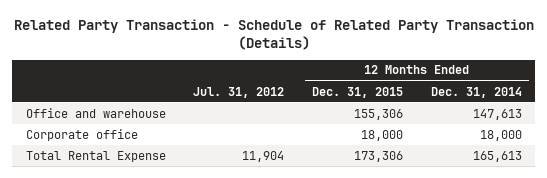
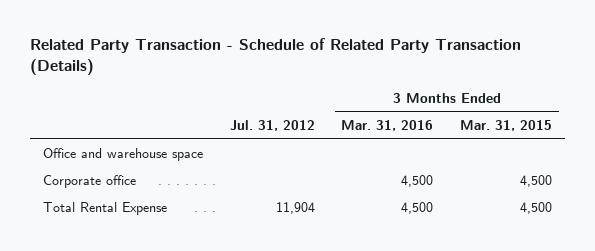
- | Jul. 31, 2012 | 12 Months Ended Dec. 31, 2015 | 12 Months Ended Dec. 31, 2014
+ | Jul. 31, 2012 | 3 Months Ended Mar. 31, 2016 | 3 Months Ended Mar. 31, 2015
- Office and warehouse | | 155,306 | 147,613
+ Office and warehouse space

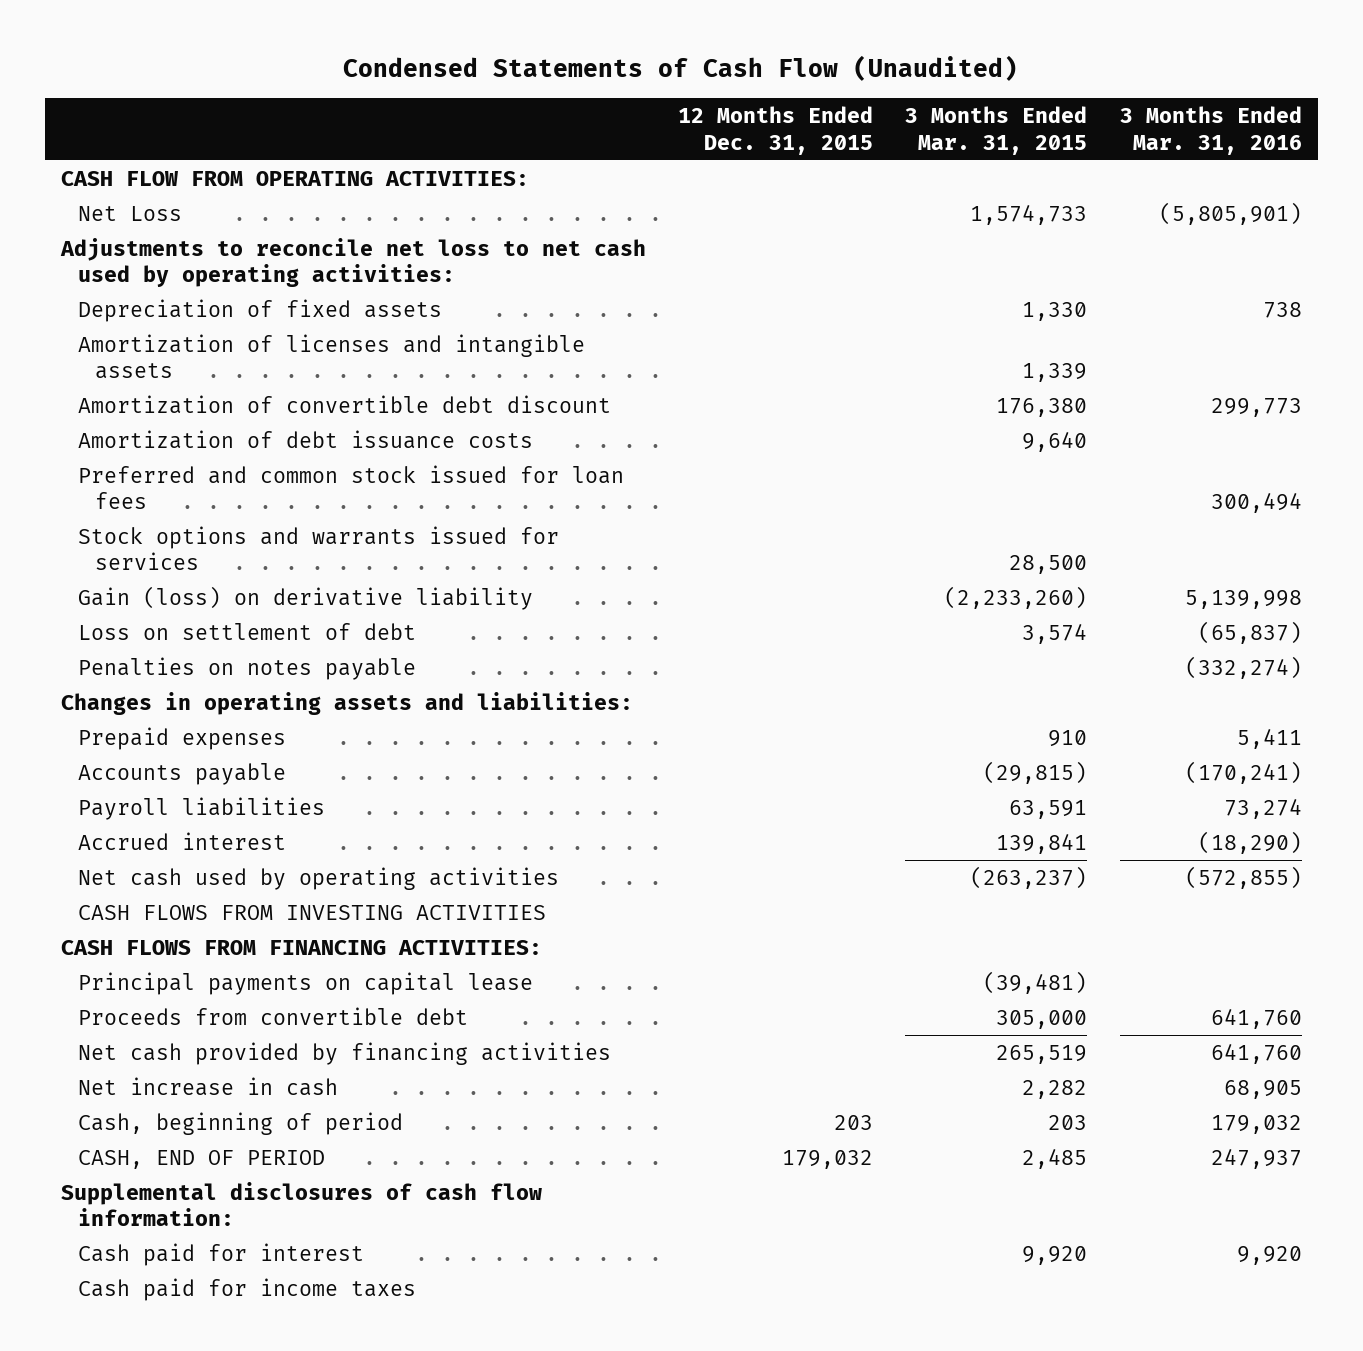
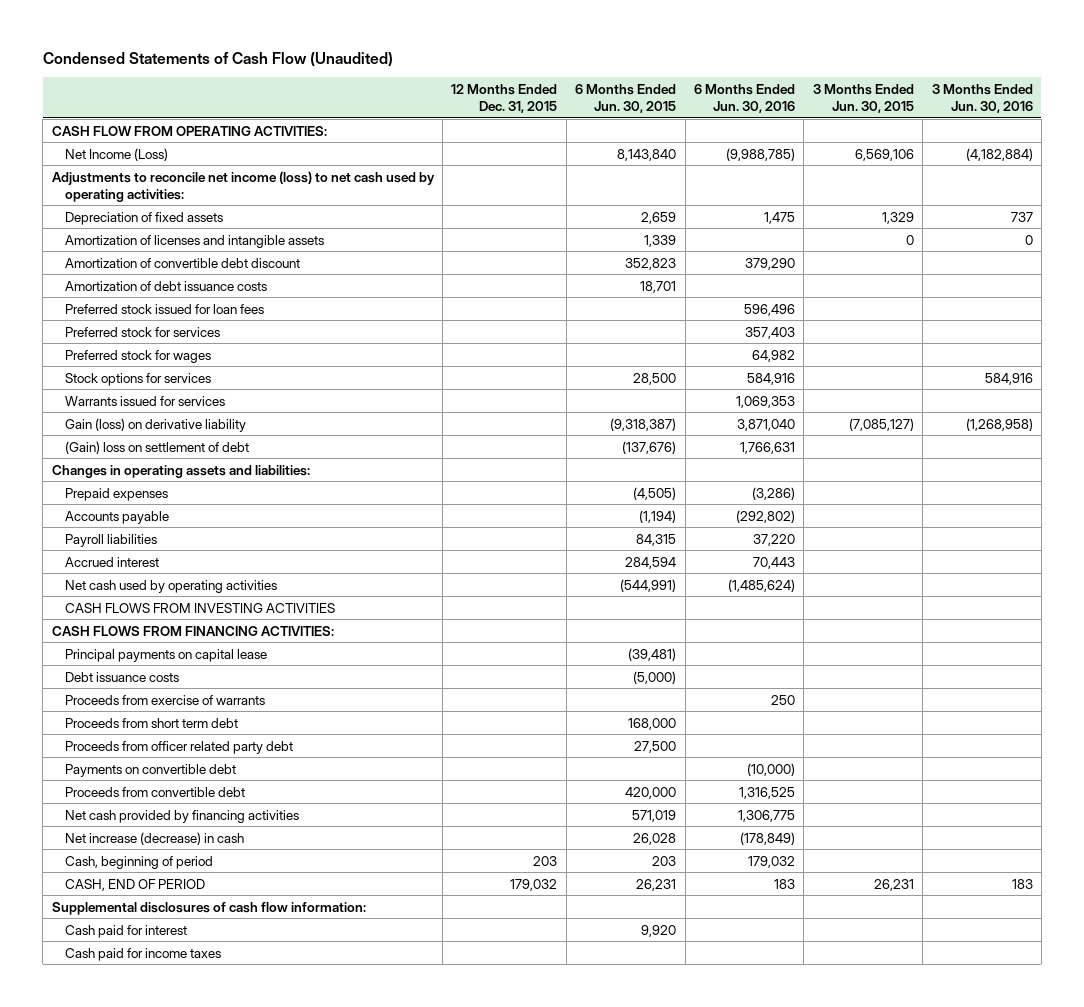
- | 12 Months Ended Dec. 31, 2015 | 3 Months Ended Mar. 31, 2015 | 3 Months Ended Mar. 31, 2016
+ | 12 Months Ended Dec. 31, 2015 | 6 Months Ended Jun. 30, 2015 | 6 Months Ended Jun. 30, 2016 | 3 Months Ended Jun. 30, 2015 | 3 Months Ended Jun. 30, 2016
- Net Loss | | 1,574,733 | (5,805,901)
- Adjustments to reconcile net loss to net cash used by operating activities:
+ Net Income (Loss) | | 8,143,840 | (9,988,785) | 6,569,106 | (4,182,884)
+ Adjustments to reconcile net income (loss) to net cash used by operating activities:
- Preferred and common stock issued for loan fees | | | 300,494
- Stock options and warrants issued for services | | 28,500 |
+ Preferred stock issued for loan fees | | | 596,496 | |
+ Preferred stock for services | | | 357,403 | |
+ Preferred stock for wages | | | 64,982 | |
+ Stock options for services | | 28,500 | 584,916 | | 584,916
+ Warrants issued for services | | | 1,069,353 | |
- Loss on settlement of debt | | 3,574 | (65,837)
- Penalties on notes payable | | | (332,274)
+ (Gain) loss on settlement of debt | | (137,676) | 1,766,631 | |
+ Debt issuance costs | | (5,000) | | |
+ Proceeds from exercise of warrants | | | 250 | |
+ Proceeds from short term debt | | 168,000 | | |
+ Proceeds from officer related party debt | | 27,500 | | |
+ Payments on convertible debt | | | (10,000) | |
- Net increase in cash | | 2,282 | 68,905
+ Net increase (decrease) in cash | | 26,028 | (178,849) | |

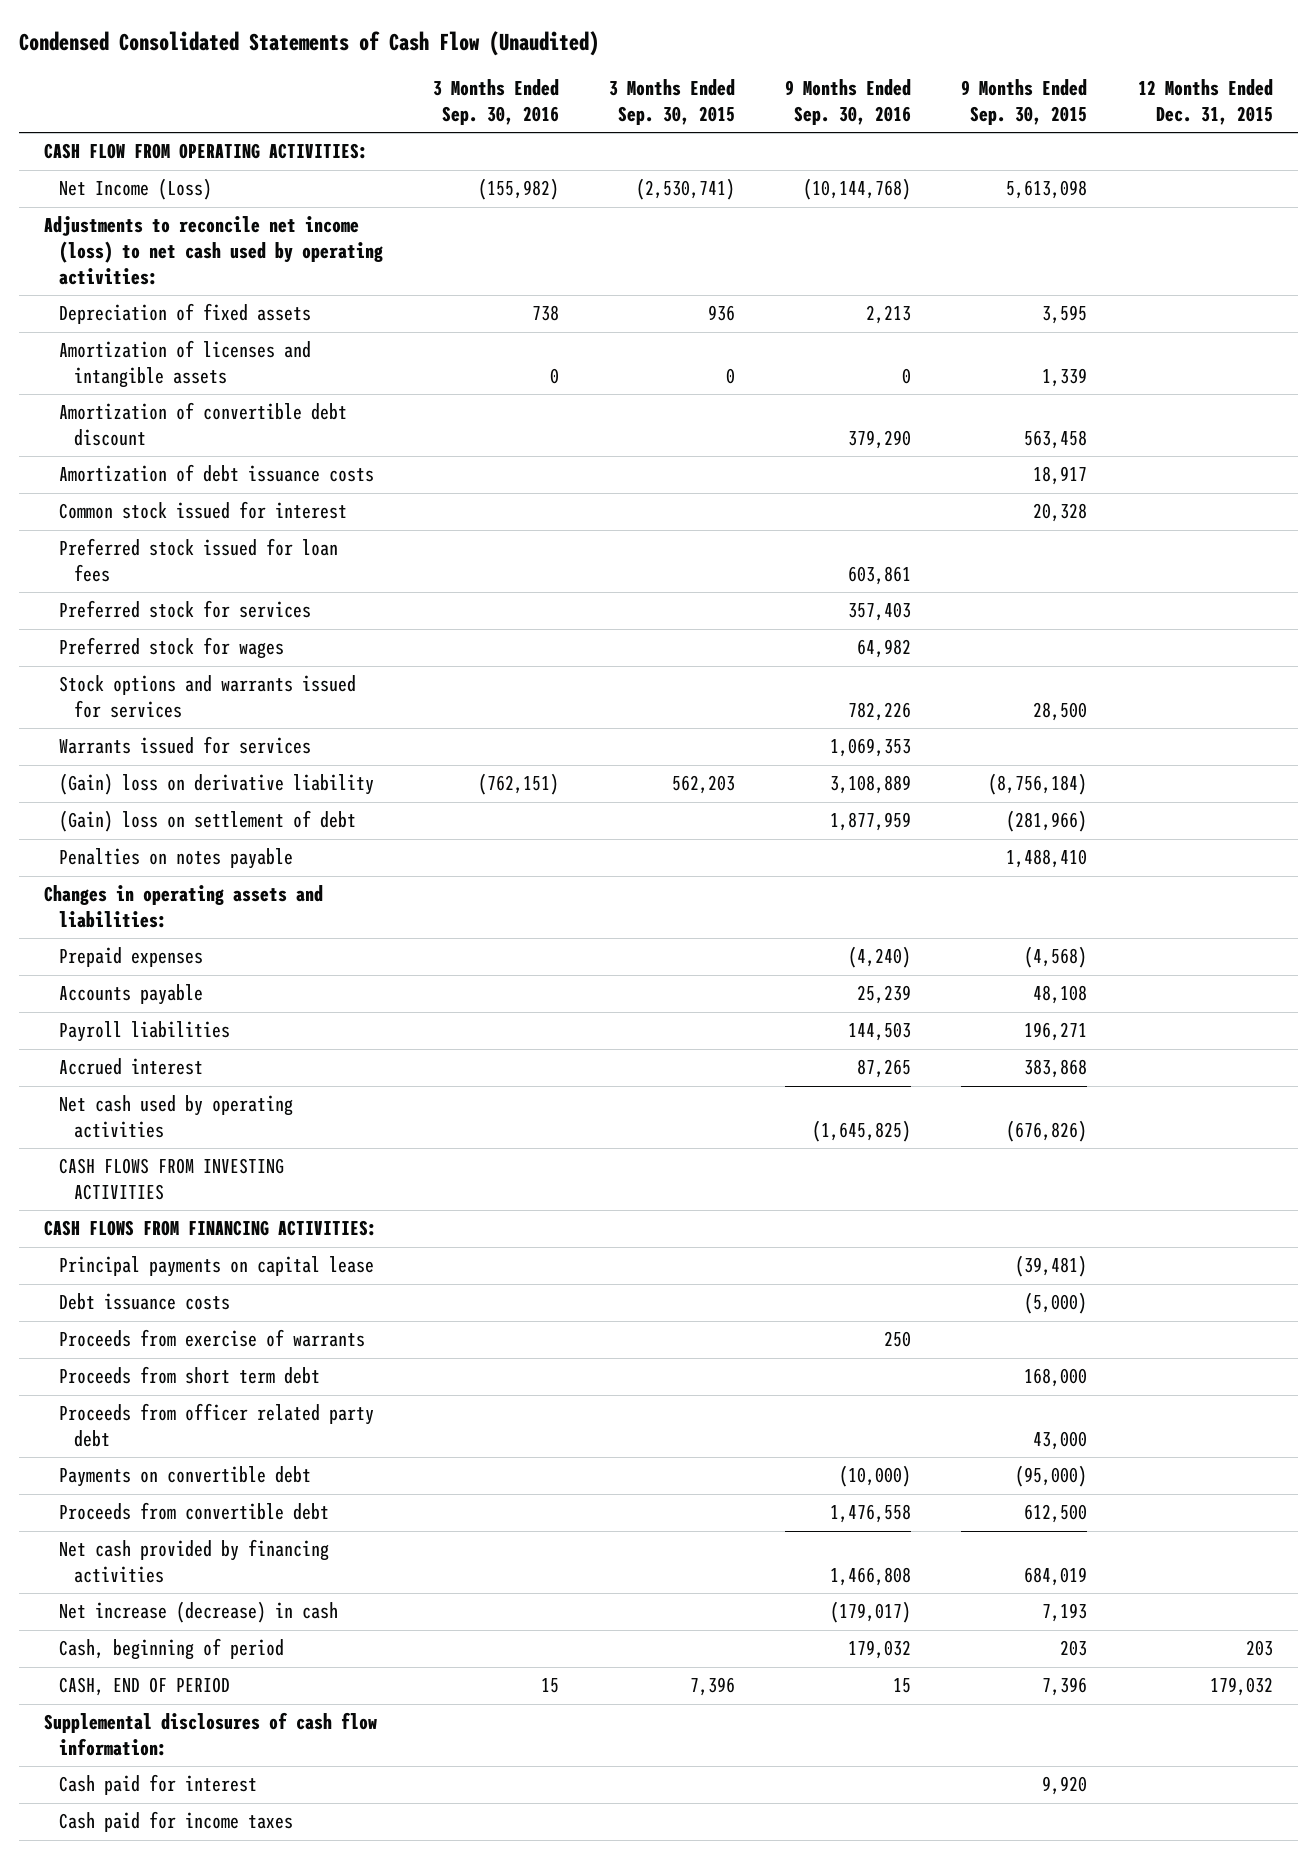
- Condensed Statements of Cash Flow (Unaudited)
+ Condensed Consolidated Statements of Cash Flow (Unaudited)
- | 12 Months Ended Dec. 31, 2015 | 6 Months Ended Jun. 30, 2015 | 6 Months Ended Jun. 30, 2016 | 3 Months Ended Jun. 30, 2015 | 3 Months Ended Jun. 30, 2016
+ | 3 Months Ended Sep. 30, 2016 | 3 Months Ended Sep. 30, 2015 | 9 Months Ended Sep. 30, 2016 | 9 Months Ended Sep. 30, 2015 | 12 Months Ended Dec. 31, 2015
+ Common stock issued for interest | | | | 20,328 |
- Stock options for services | | 28,500 | 584,916 | | 584,916
+ Stock options and warrants issued for services | | | 782,226 | 28,500 |
- Gain (loss) on derivative liability | | (9,318,387) | 3,871,040 | (7,085,127) | (1,268,958)
+ (Gain) loss on derivative liability | (762,151) | 562,203 | 3,108,889 | (8,756,184) |
+ Penalties on notes payable | | | | 1,488,410 |

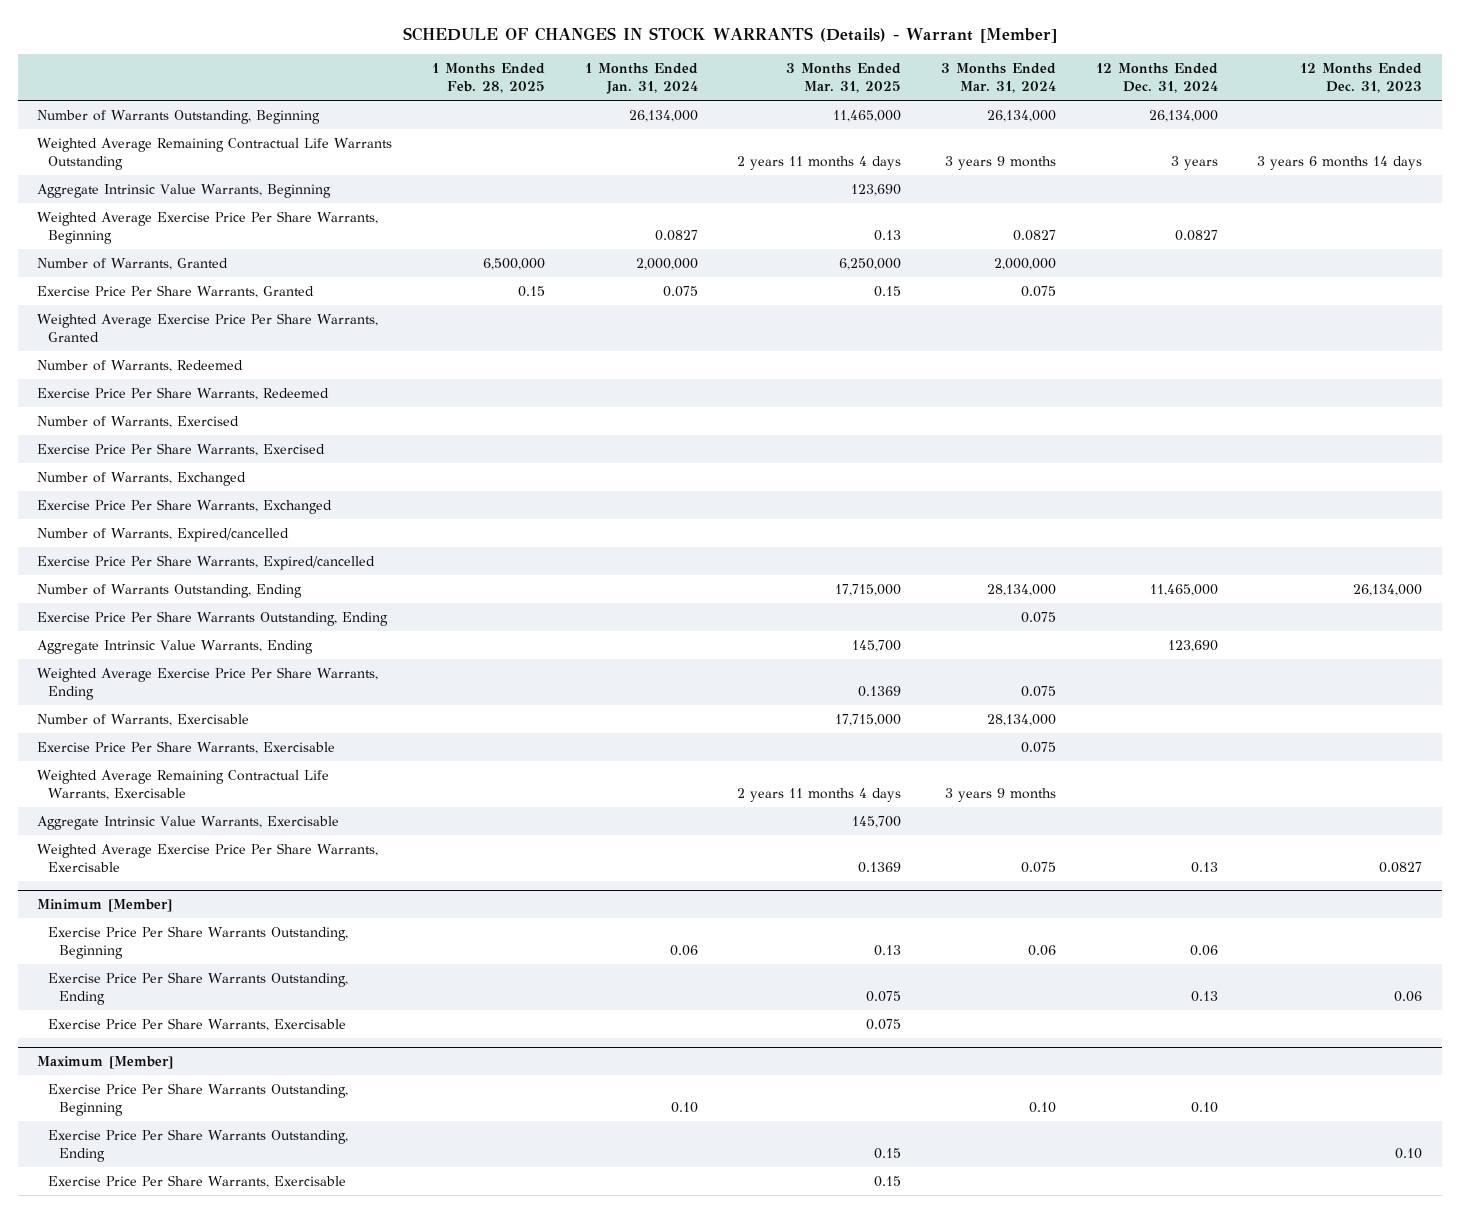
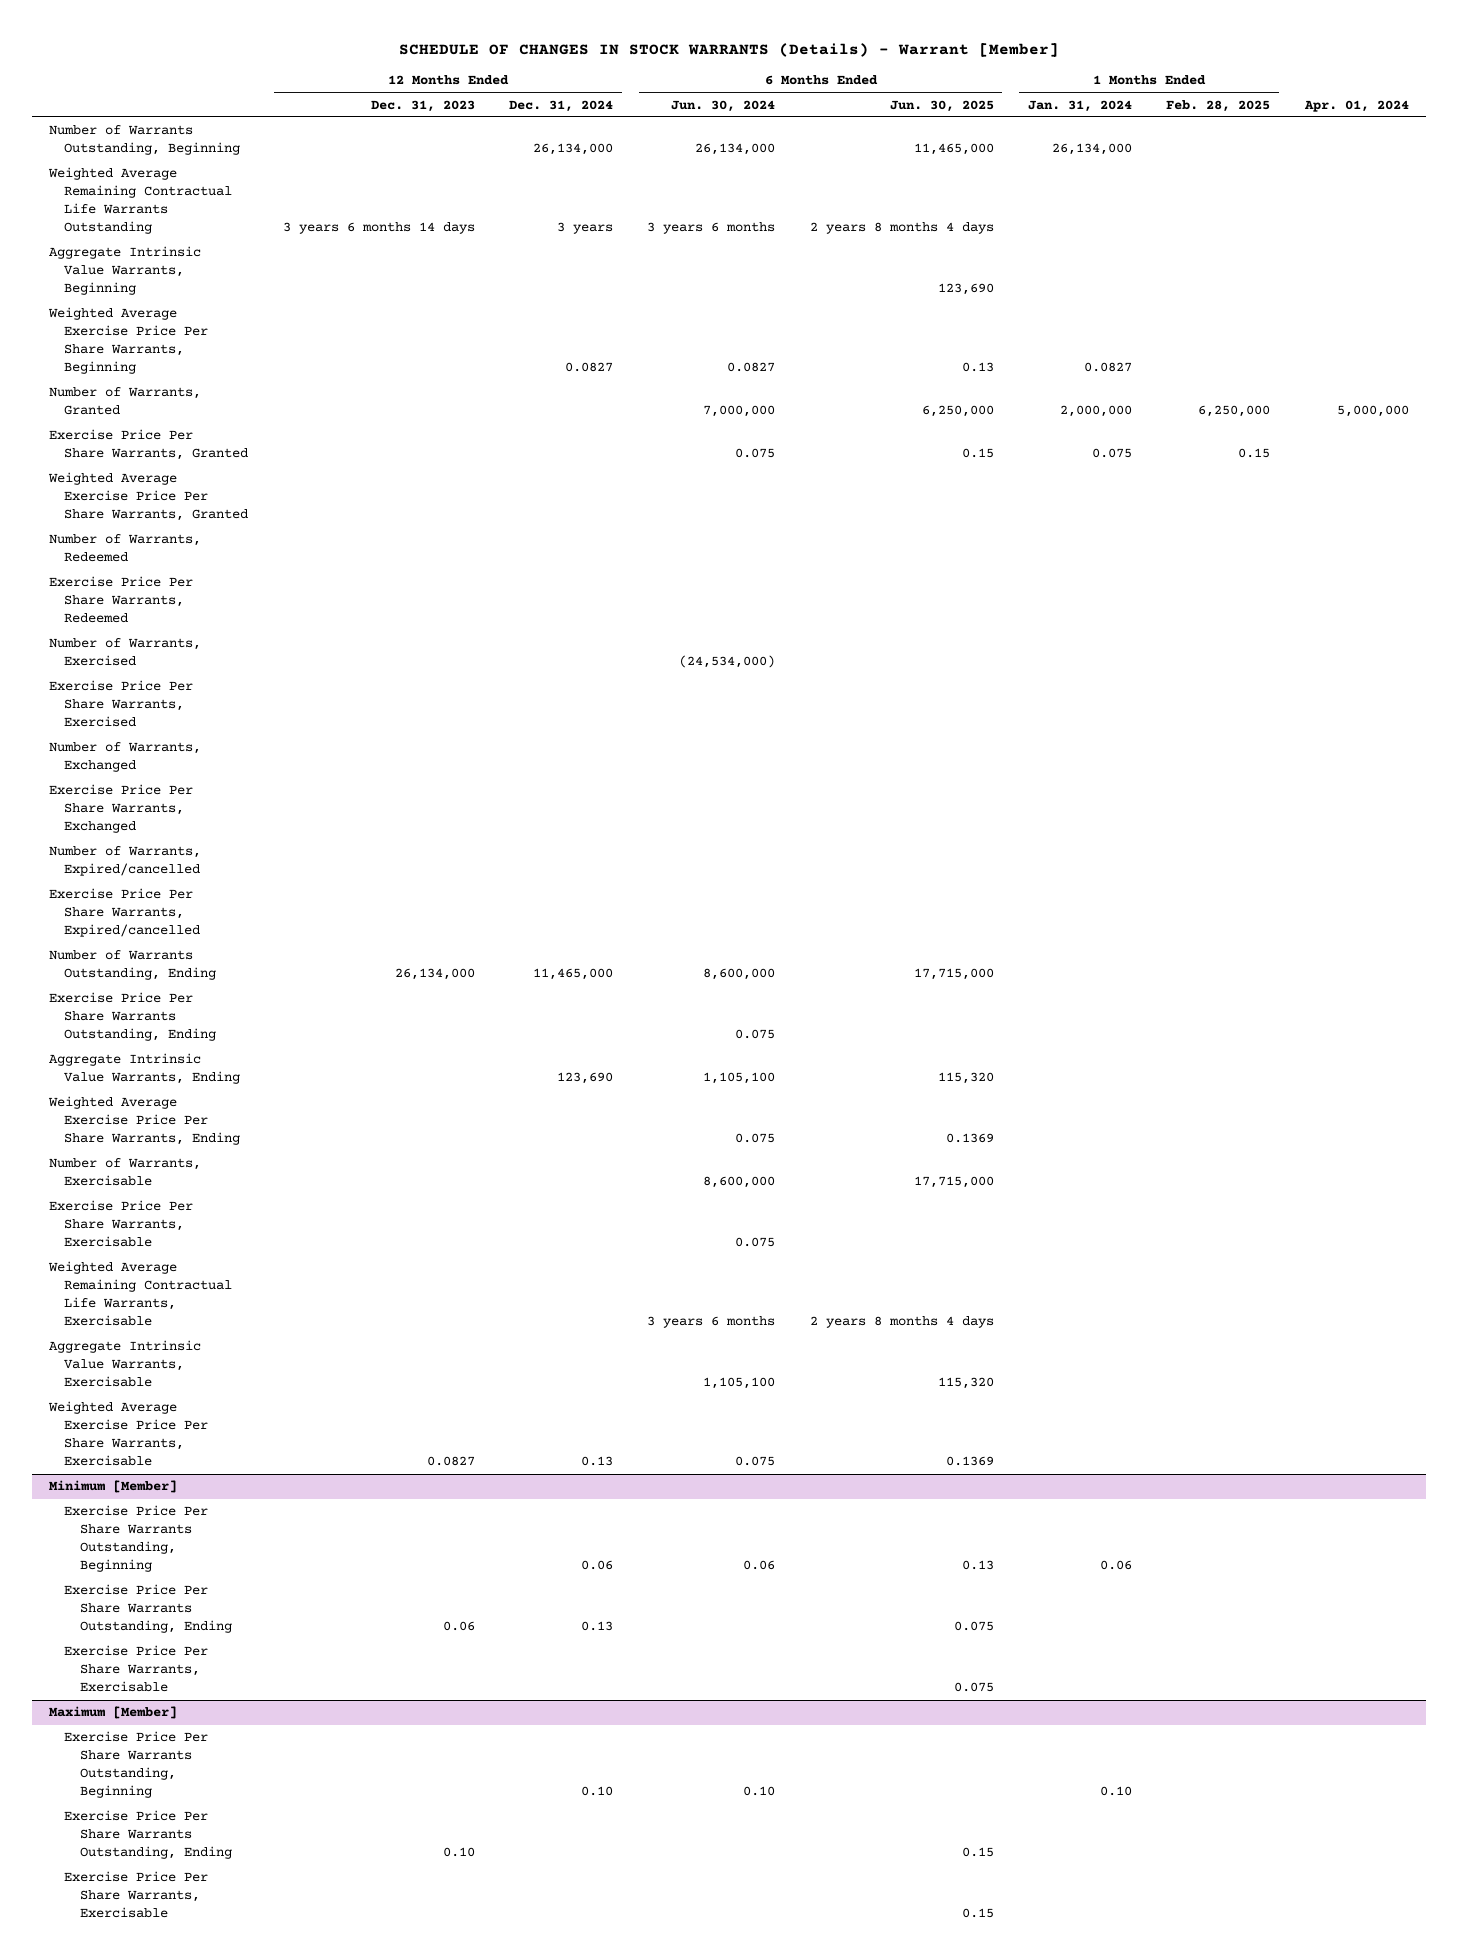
- | 1 Months Ended Feb. 28, 2025 | 1 Months Ended Jan. 31, 2024 | 3 Months Ended Mar. 31, 2025 | 3 Months Ended Mar. 31, 2024 | 12 Months Ended Dec. 31, 2024 | 12 Months Ended Dec. 31, 2023
+ | 12 Months Ended Dec. 31, 2023 | 12 Months Ended Dec. 31, 2024 | 6 Months Ended Jun. 30, 2024 | 6 Months Ended Jun. 30, 2025 | 1 Months Ended Jan. 31, 2024 | 1 Months Ended Feb. 28, 2025 | Apr. 01, 2024
- Number of Warrants, Granted | 6,500,000 | 2,000,000 | 6,250,000 | 2,000,000 | |
+ Number of Warrants, Granted | | | 7,000,000 | 6,250,000 | 2,000,000 | 6,250,000 | 5,000,000

